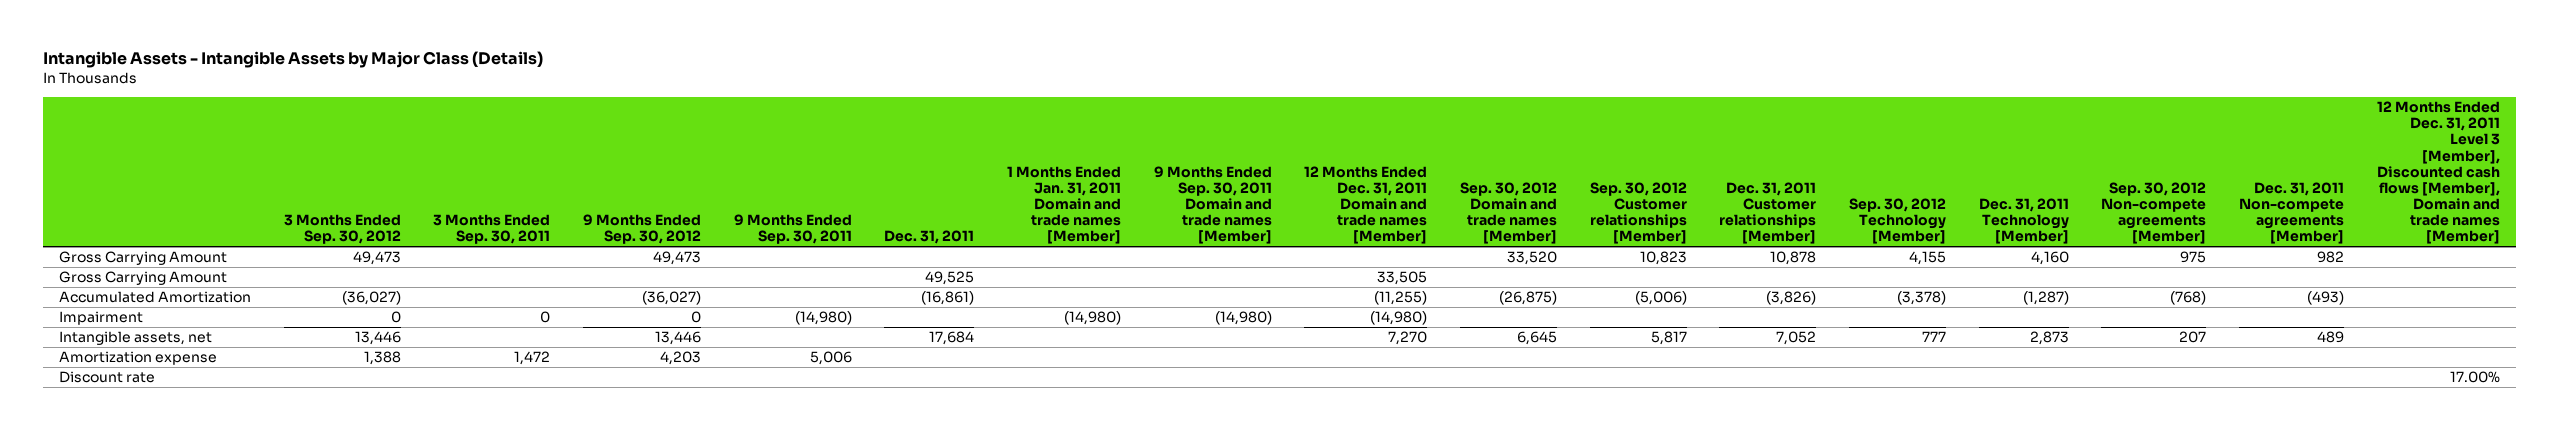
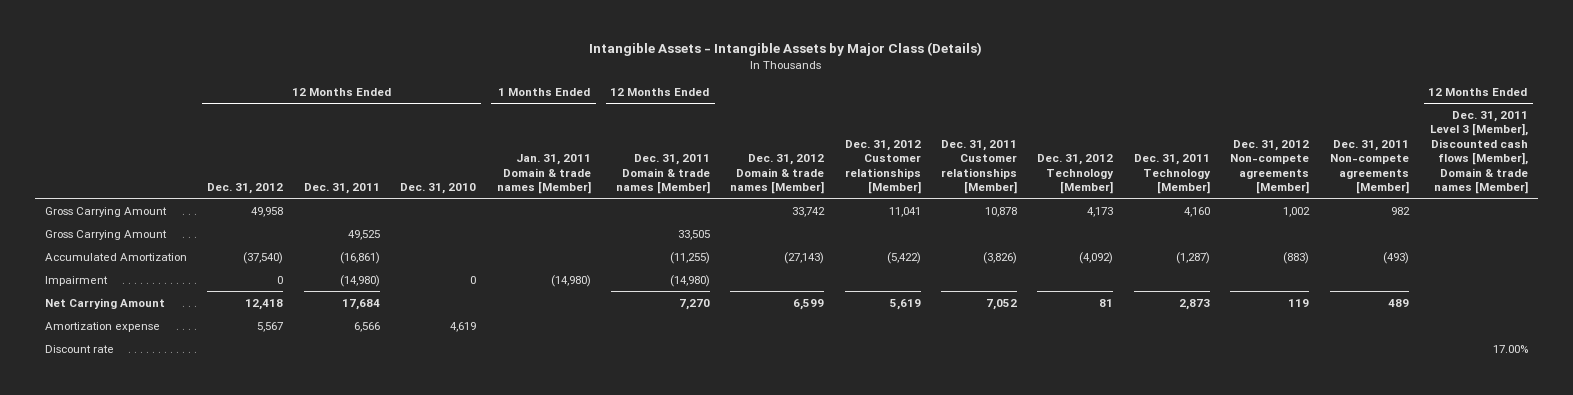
- | 3 Months Ended Sep. 30, 2012 | 3 Months Ended Sep. 30, 2011 | 9 Months Ended Sep. 30, 2012 | 9 Months Ended Sep. 30, 2011 | Dec. 31, 2011 | 1 Months Ended Jan. 31, 2011 Domain and trade names [Member] | 9 Months Ended Sep. 30, 2011 Domain and trade names [Member] | 12 Months Ended Dec. 31, 2011 Domain and trade names [Member] | Sep. 30, 2012 Domain and trade names [Member] | Sep. 30, 2012 Customer relationships [Member] | Dec. 31, 2011 Customer relationships [Member] | Sep. 30, 2012 Technology [Member] | Dec. 31, 2011 Technology [Member] | Sep. 30, 2012 Non-compete agreements [Member] | Dec. 31, 2011 Non-compete agreements [Member] | 12 Months Ended Dec. 31, 2011 Level 3 [Member], Discounted cash flows [Member], Domain and trade names [Member]
+ | 12 Months Ended Dec. 31, 2012 | 12 Months Ended Dec. 31, 2011 | 12 Months Ended Dec. 31, 2010 | 1 Months Ended Jan. 31, 2011 Domain & trade names [Member] | 12 Months Ended Dec. 31, 2011 Domain & trade names [Member] | Dec. 31, 2012 Domain & trade names [Member] | Dec. 31, 2012 Customer relationships [Member] | Dec. 31, 2011 Customer relationships [Member] | Dec. 31, 2012 Technology [Member] | Dec. 31, 2011 Technology [Member] | Dec. 31, 2012 Non-compete agreements [Member] | Dec. 31, 2011 Non-compete agreements [Member] | 12 Months Ended Dec. 31, 2011 Level 3 [Member], Discounted cash flows [Member], Domain & trade names [Member]
- Intangible assets, net | 13,446 | | 13,446 | | 17,684 | | | 7,270 | 6,645 | 5,817 | 7,052 | 777 | 2,873 | 207 | 489 |
+ Net Carrying Amount | 12,418 | 17,684 | | | 7,270 | 6,599 | 5,619 | 7,052 | 81 | 2,873 | 119 | 489 |

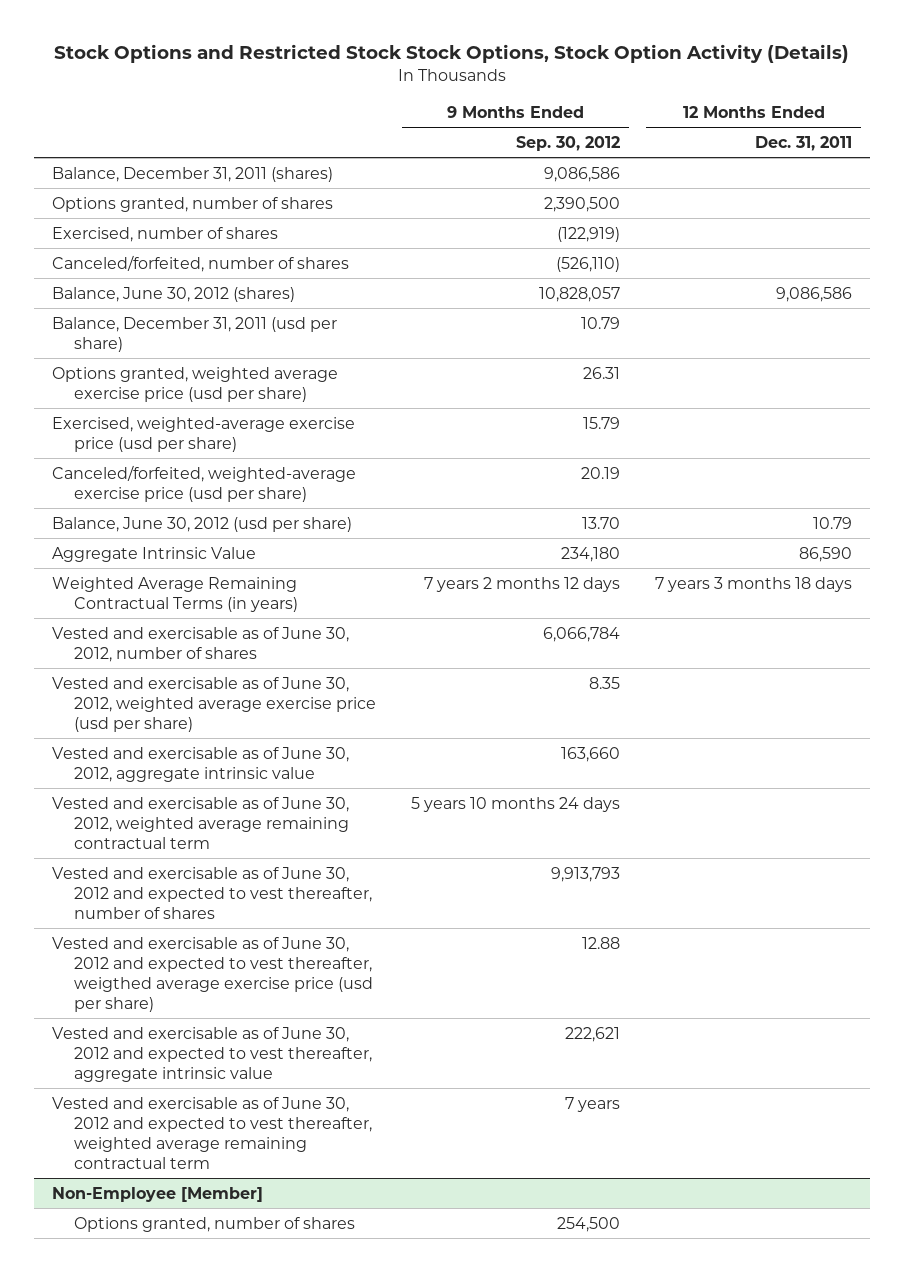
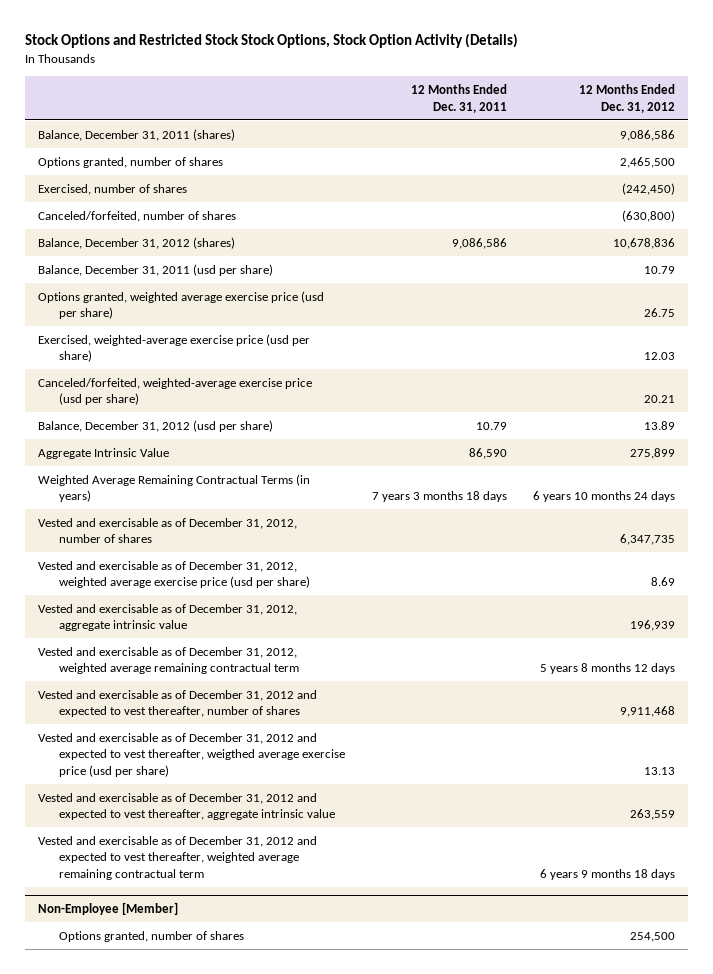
- | 9 Months Ended Sep. 30, 2012 | 12 Months Ended Dec. 31, 2011
+ | 12 Months Ended Dec. 31, 2011 | 12 Months Ended Dec. 31, 2012
- Balance, June 30, 2012 (shares) | 10,828,057 | 9,086,586
+ Balance, December 31, 2012 (shares) | 9,086,586 | 10,678,836
- Balance, June 30, 2012 (usd per share) | 13.70 | 10.79
+ Balance, December 31, 2012 (usd per share) | 10.79 | 13.89
- Vested and exercisable as of June 30, 2012, number of shares | 6,066,784 |
- Vested and exercisable as of June 30, 2012, weighted average exercise price (usd per share) | 8.35 |
- Vested and exercisable as of June 30, 2012, aggregate intrinsic value | 163,660 |
- Vested and exercisable as of June 30, 2012, weighted average remaining contractual term | 5 years 10 months 24 days |
- Vested and exercisable as of June 30, 2012 and expected to vest thereafter, number of shares | 9,913,793 |
- Vested and exercisable as of June 30, 2012 and expected to vest thereafter, weigthed average exercise price (usd per share) | 12.88 |
- Vested and exercisable as of June 30, 2012 and expected to vest thereafter, aggregate intrinsic value | 222,621 |
- Vested and exercisable as of June 30, 2012 and expected to vest thereafter, weighted average remaining contractual term | 7 years |
+ Vested and exercisable as of December 31, 2012, number of shares | | 6,347,735
+ Vested and exercisable as of December 31, 2012, weighted average exercise price (usd per share) | | 8.69
+ Vested and exercisable as of December 31, 2012, aggregate intrinsic value | | 196,939
+ Vested and exercisable as of December 31, 2012, weighted average remaining contractual term | | 5 years 8 months 12 days
+ Vested and exercisable as of December 31, 2012 and expected to vest thereafter, number of shares | | 9,911,468
+ Vested and exercisable as of December 31, 2012 and expected to vest thereafter, weigthed average exercise price (usd per share) | | 13.13
+ Vested and exercisable as of December 31, 2012 and expected to vest thereafter, aggregate intrinsic value | | 263,559
+ Vested and exercisable as of December 31, 2012 and expected to vest thereafter, weighted average remaining contractual term | | 6 years 9 months 18 days

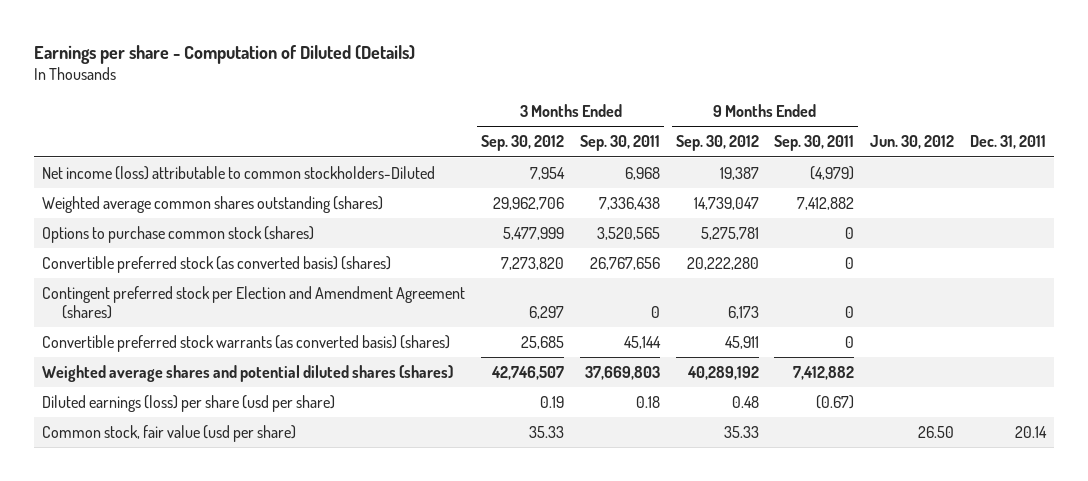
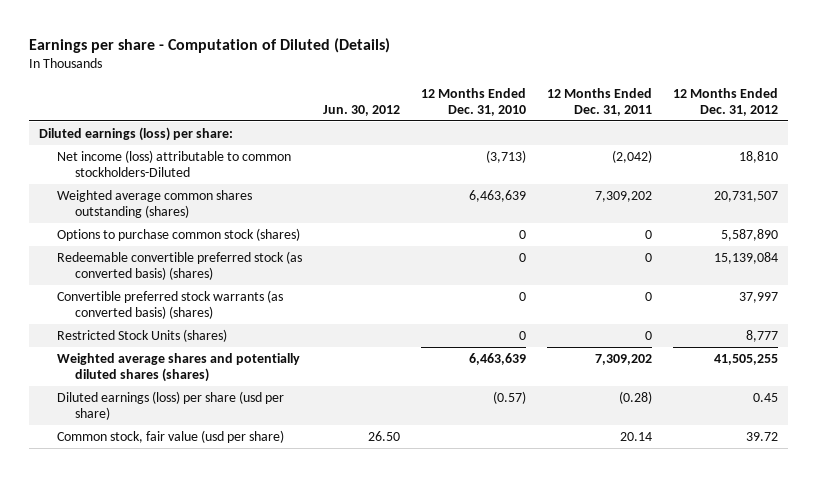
- | 3 Months Ended Sep. 30, 2012 | 3 Months Ended Sep. 30, 2011 | 9 Months Ended Sep. 30, 2012 | 9 Months Ended Sep. 30, 2011 | Jun. 30, 2012 | Dec. 31, 2011
+ | Jun. 30, 2012 | 12 Months Ended Dec. 31, 2010 | 12 Months Ended Dec. 31, 2011 | 12 Months Ended Dec. 31, 2012
+ Diluted earnings (loss) per share:
- Convertible preferred stock (as converted basis) (shares) | 7,273,820 | 26,767,656 | 20,222,280 | 0 | |
- Contingent preferred stock per Election and Amendment Agreement (shares) | 6,297 | 0 | 6,173 | 0 | |
+ Redeemable convertible preferred stock (as converted basis) (shares) | | 0 | 0 | 15,139,084
- Weighted average shares and potential diluted shares (shares) | 42,746,507 | 37,669,803 | 40,289,192 | 7,412,882 | |
+ Restricted Stock Units (shares) | | 0 | 0 | 8,777
+ Weighted average shares and potentially diluted shares (shares) | | 6,463,639 | 7,309,202 | 41,505,255

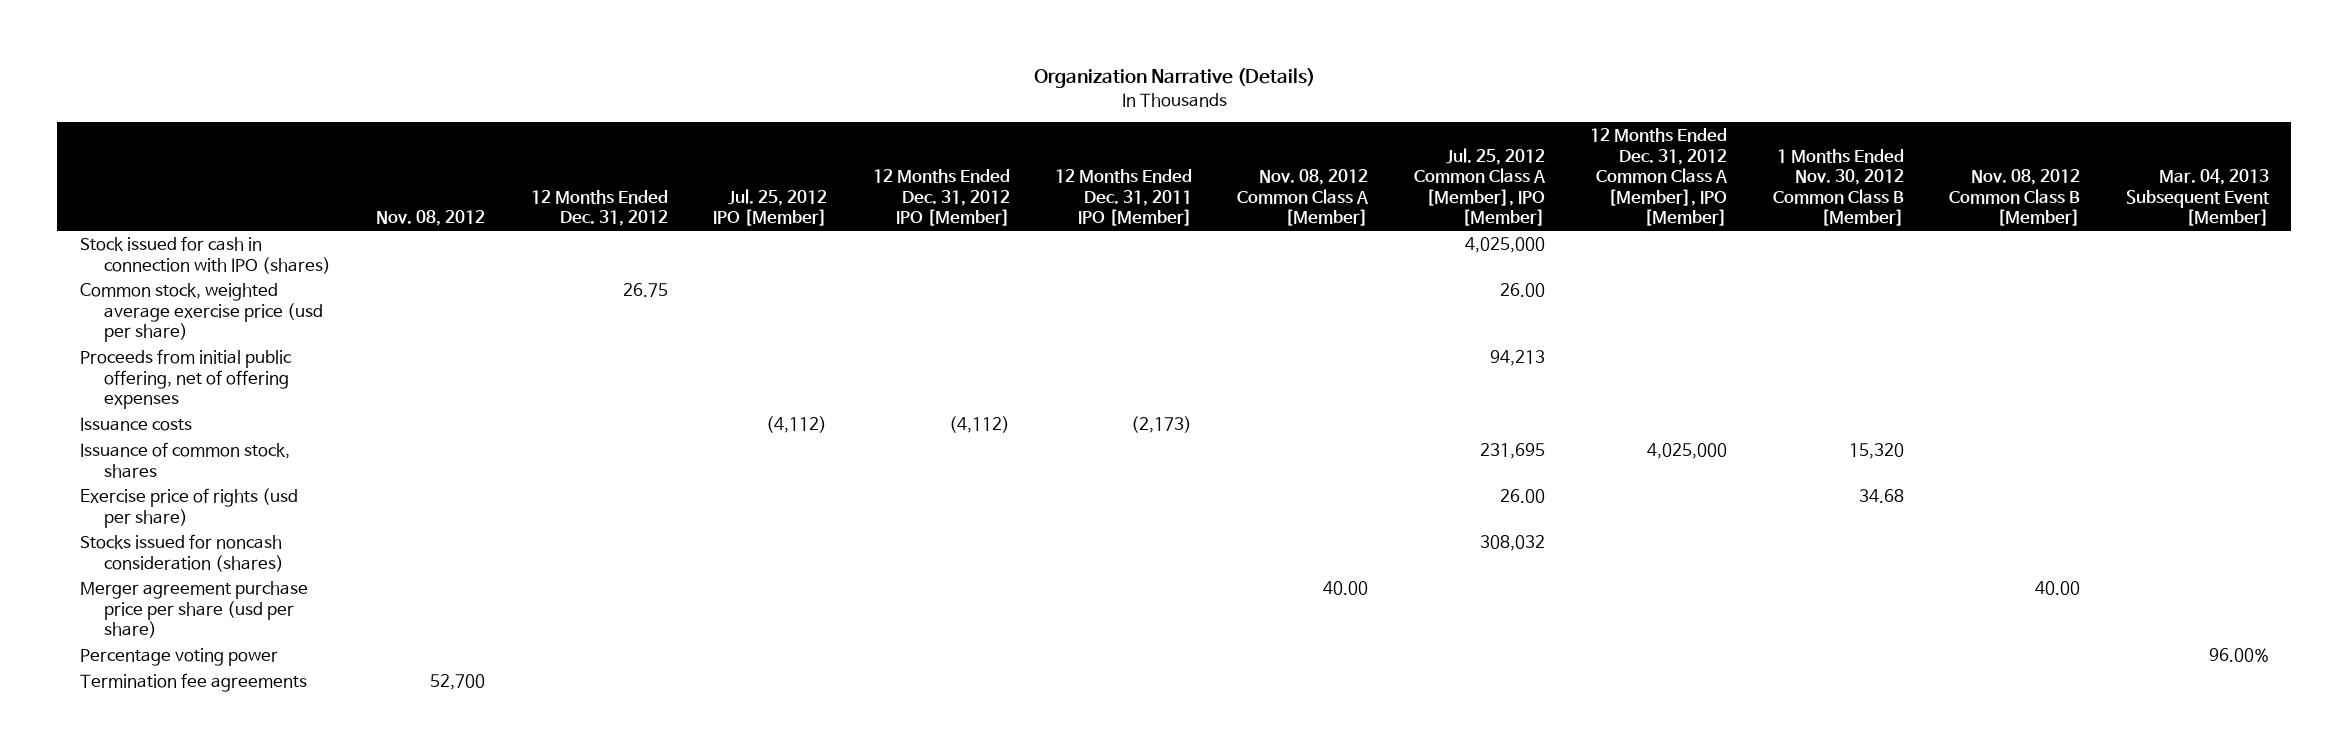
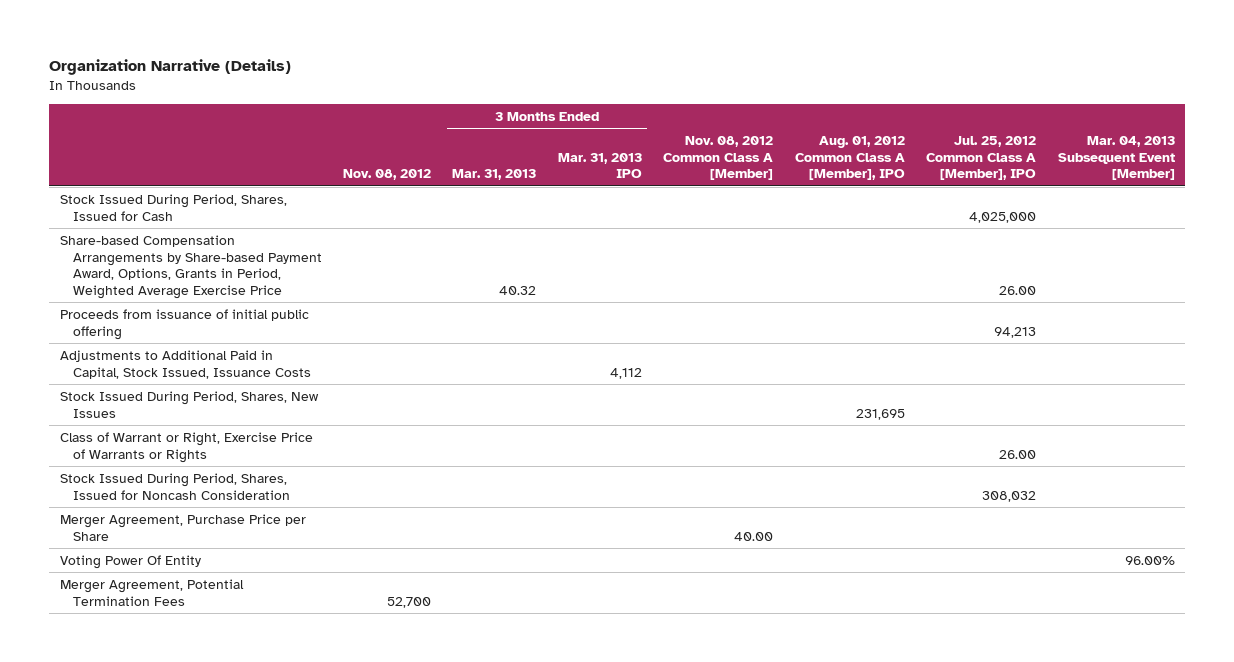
- | Nov. 08, 2012 | 12 Months Ended Dec. 31, 2012 | Jul. 25, 2012 IPO [Member] | 12 Months Ended Dec. 31, 2012 IPO [Member] | 12 Months Ended Dec. 31, 2011 IPO [Member] | Nov. 08, 2012 Common Class A [Member] | Jul. 25, 2012 Common Class A [Member], IPO [Member] | 12 Months Ended Dec. 31, 2012 Common Class A [Member], IPO [Member] | 1 Months Ended Nov. 30, 2012 Common Class B [Member] | Nov. 08, 2012 Common Class B [Member] | Mar. 04, 2013 Subsequent Event [Member]
+ | Nov. 08, 2012 | 3 Months Ended Mar. 31, 2013 | 3 Months Ended Mar. 31, 2013 IPO | Nov. 08, 2012 Common Class A [Member] | Aug. 01, 2012 Common Class A [Member], IPO | Jul. 25, 2012 Common Class A [Member], IPO | Mar. 04, 2013 Subsequent Event [Member]
- Stock issued for cash in connection with IPO (shares) | | | | | | | 4,025,000 | | | |
- Common stock, weighted average exercise price (usd per share) | | 26.75 | | | | | 26.00 | | | |
- Proceeds from initial public offering, net of offering expenses | | | | | | | 94,213 | | | |
- Issuance costs | | | (4,112) | (4,112) | (2,173) | | | | | |
- Issuance of common stock, shares | | | | | | | 231,695 | 4,025,000 | 15,320 | |
- Exercise price of rights (usd per share) | | | | | | | 26.00 | | 34.68 | |
- Stocks issued for noncash consideration (shares) | | | | | | | 308,032 | | | |
- Merger agreement purchase price per share (usd per share) | | | | | | 40.00 | | | | 40.00 |
- Percentage voting power | | | | | | | | | | | 96.00%
- Termination fee agreements | 52,700 | | | | | | | | | |
+ Stock Issued During Period, Shares, Issued for Cash | | | | | | 4,025,000 |
+ Share-based Compensation Arrangements by Share-based Payment Award, Options, Grants in Period, Weighted Average Exercise Price | | 40.32 | | | | 26.00 |
+ Proceeds from issuance of initial public offering | | | | | | 94,213 |
+ Adjustments to Additional Paid in Capital, Stock Issued, Issuance Costs | | | 4,112 | | | |
+ Stock Issued During Period, Shares, New Issues | | | | | 231,695 | |
+ Class of Warrant or Right, Exercise Price of Warrants or Rights | | | | | | 26.00 |
+ Stock Issued During Period, Shares, Issued for Noncash Consideration | | | | | | 308,032 |
+ Merger Agreement, Purchase Price per Share | | | | 40.00 | | |
+ Voting Power Of Entity | | | | | | | 96.00%
+ Merger Agreement, Potential Termination Fees | 52,700 | | | | | |

